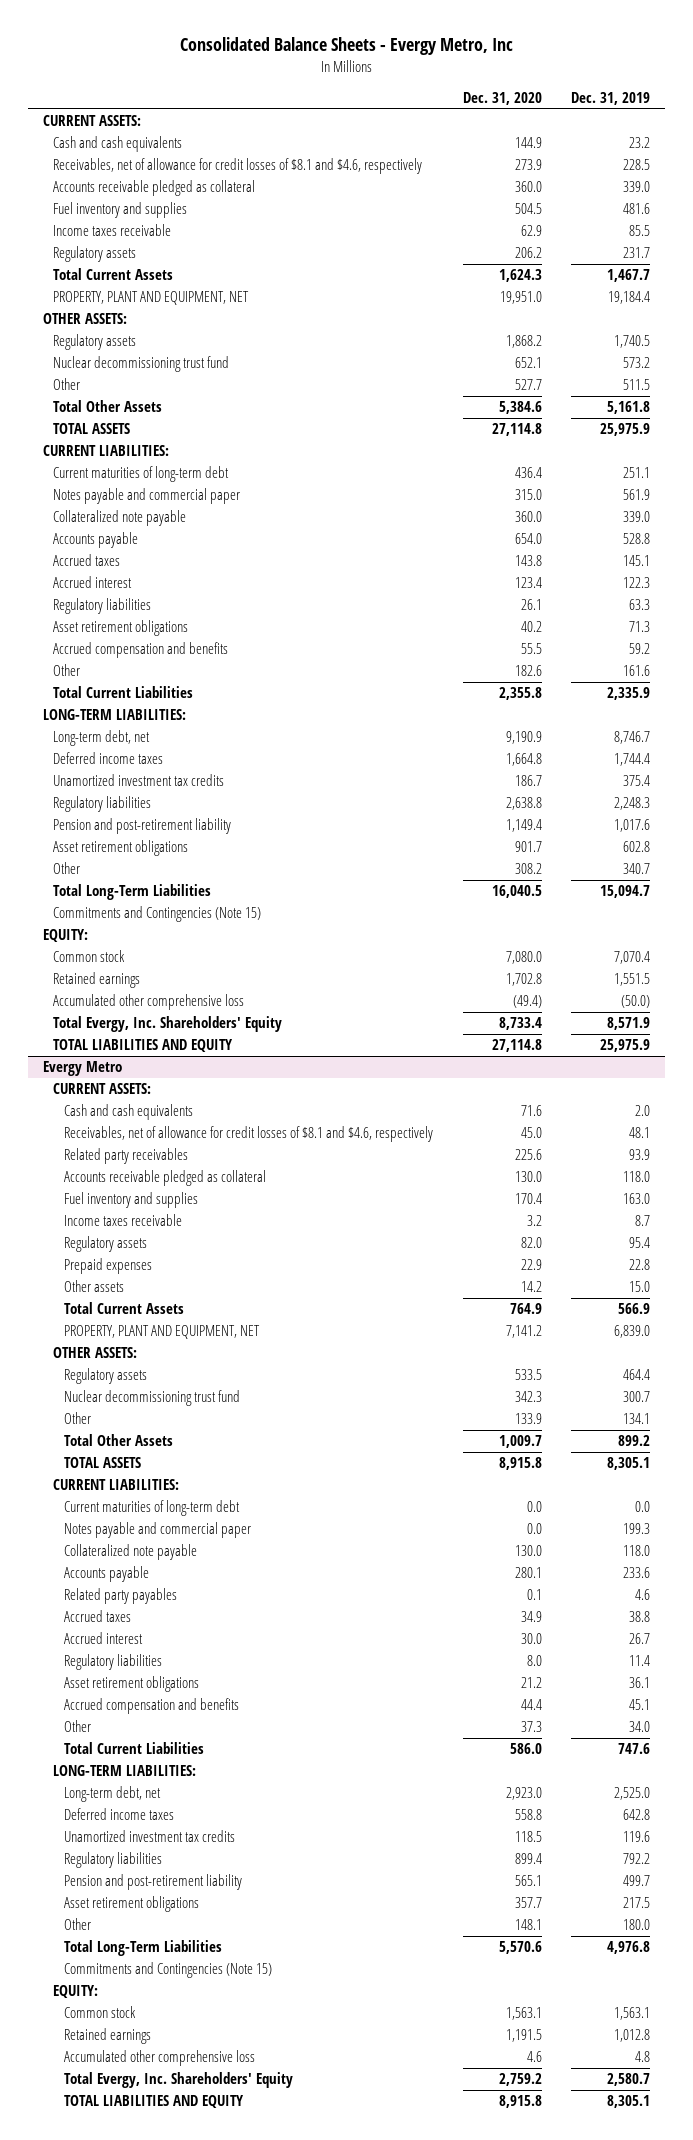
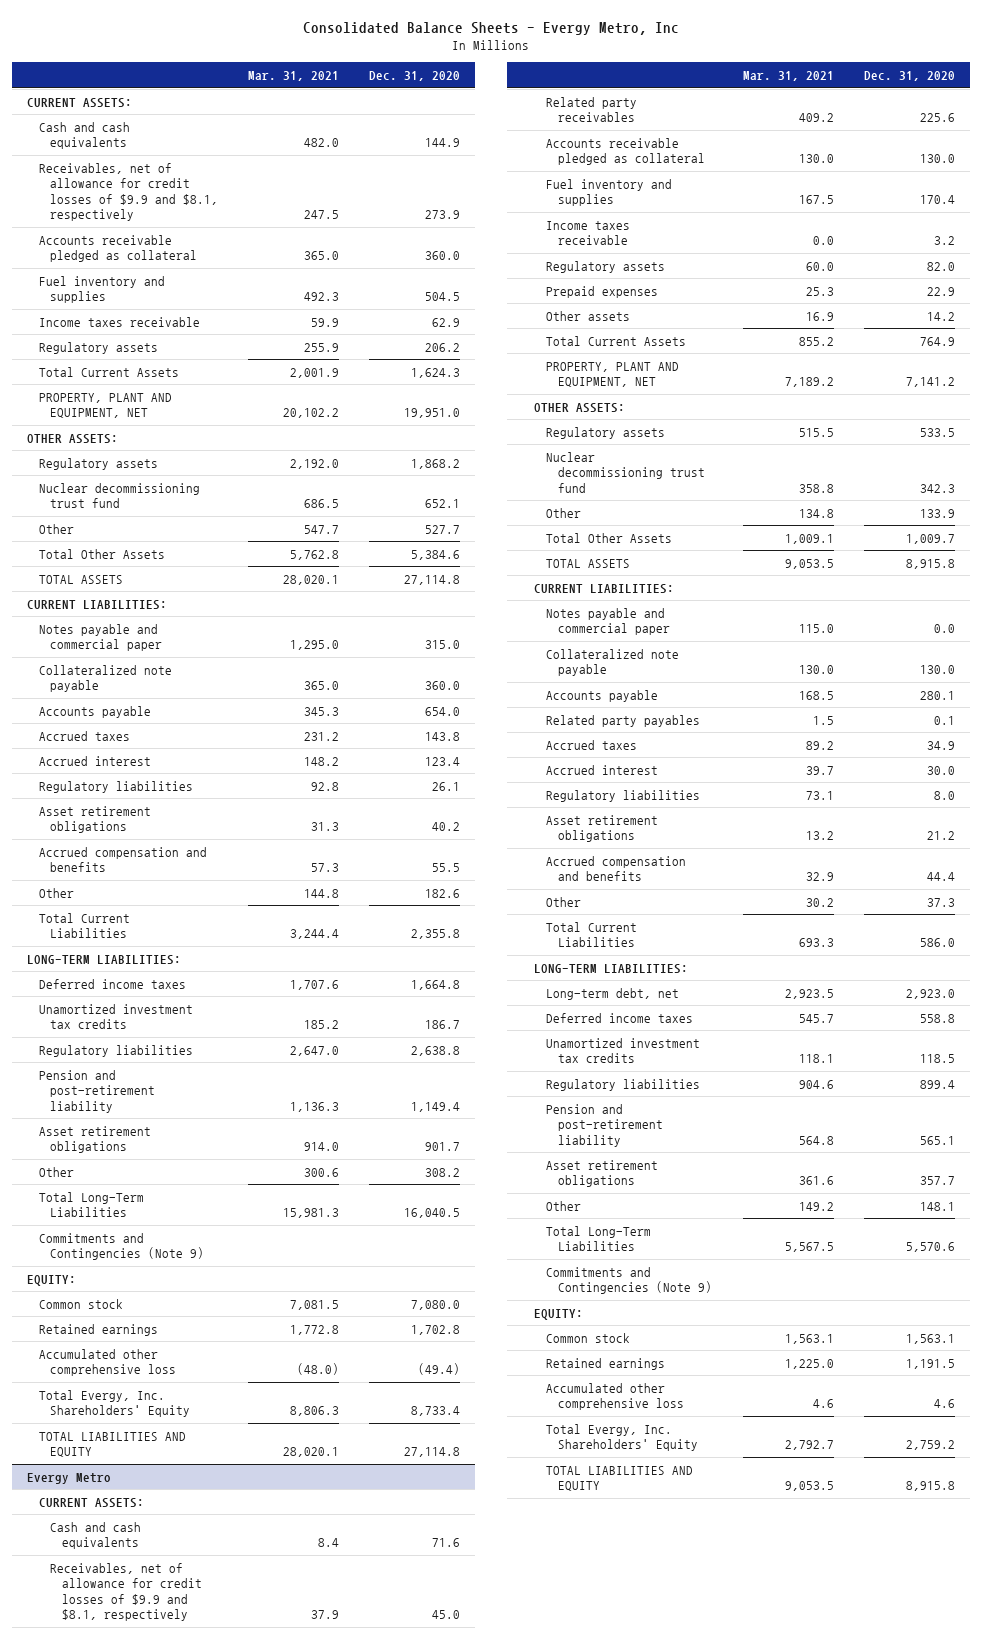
- | Dec. 31, 2020 | Dec. 31, 2019
+ | Mar. 31, 2021 | Dec. 31, 2020
- Receivables, net of allowance for credit losses of $8.1 and $4.6, respectively | 273.9 | 228.5
+ Receivables, net of allowance for credit losses of $9.9 and $8.1, respectively | 247.5 | 273.9
- Current maturities of long-term debt | 436.4 | 251.1
- Long-term debt, net | 9,190.9 | 8,746.7
- Commitments and Contingencies (Note 15)
+ Commitments and Contingencies (Note 9)
@ Evergy Metro
- Receivables, net of allowance for credit losses of $8.1 and $4.6, respectively | 45.0 | 48.1
+ Receivables, net of allowance for credit losses of $9.9 and $8.1, respectively | 37.9 | 45.0
- Current maturities of long-term debt | 0.0 | 0.0
- Commitments and Contingencies (Note 15)
+ Commitments and Contingencies (Note 9)

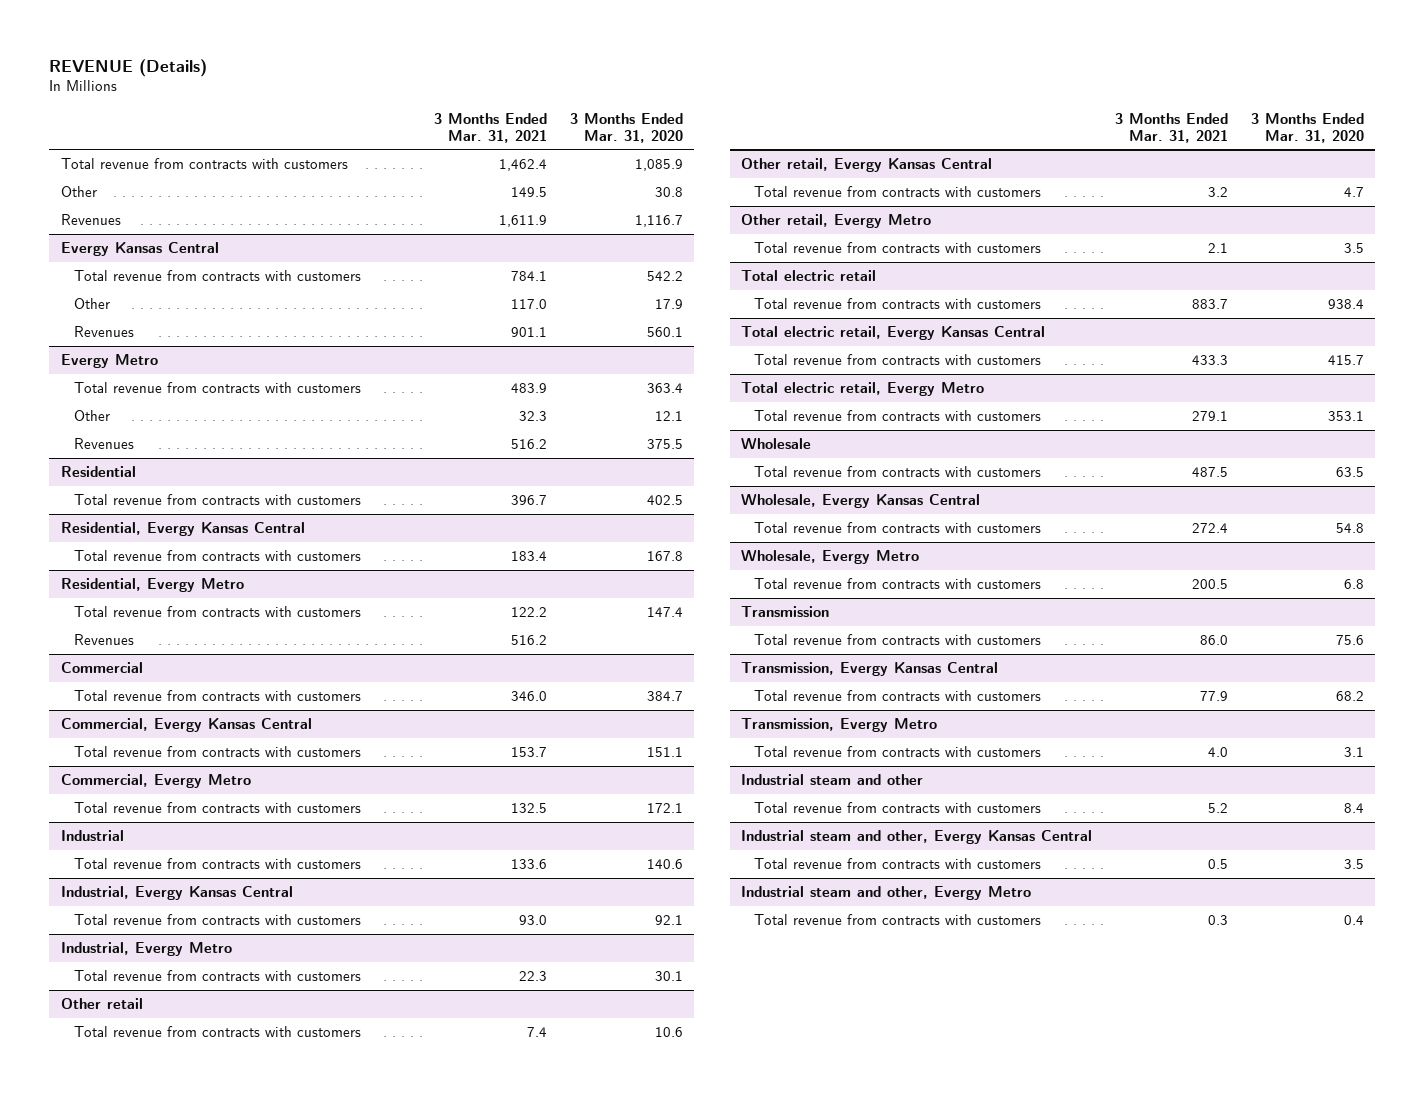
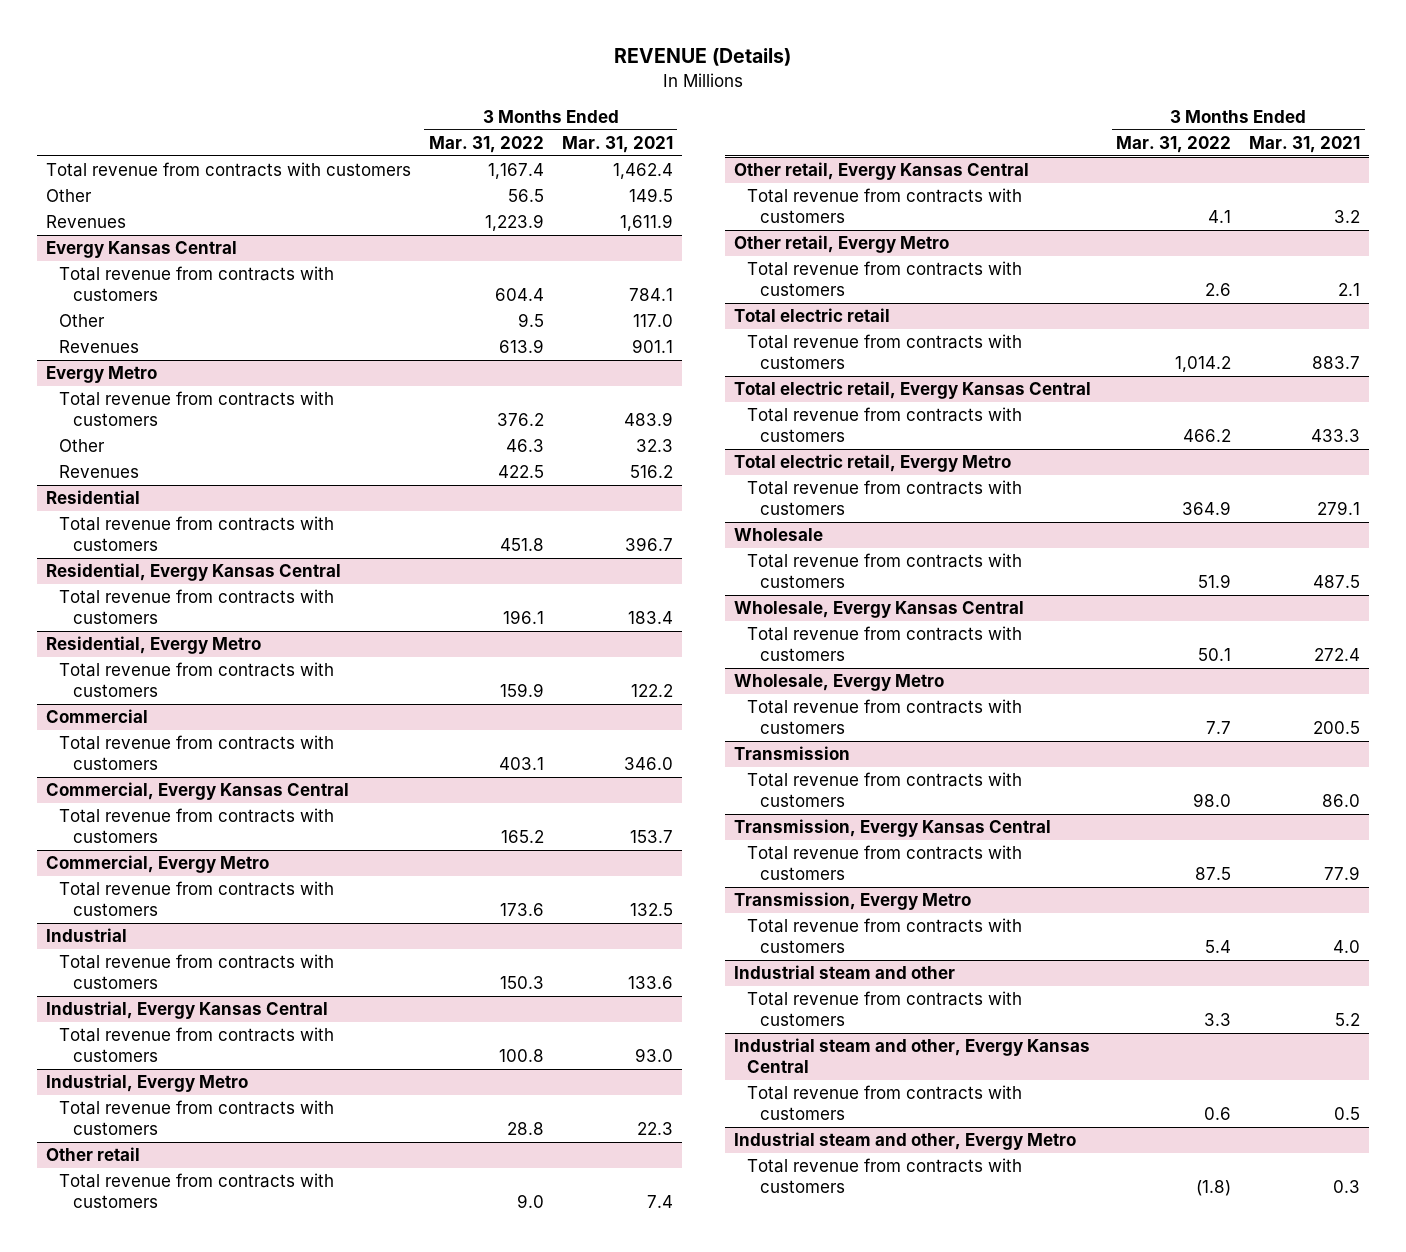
- | 3 Months Ended Mar. 31, 2021 | 3 Months Ended Mar. 31, 2020
+ | 3 Months Ended Mar. 31, 2022 | 3 Months Ended Mar. 31, 2021
@ Residential, Evergy Metro
- Revenues | 516.2 |

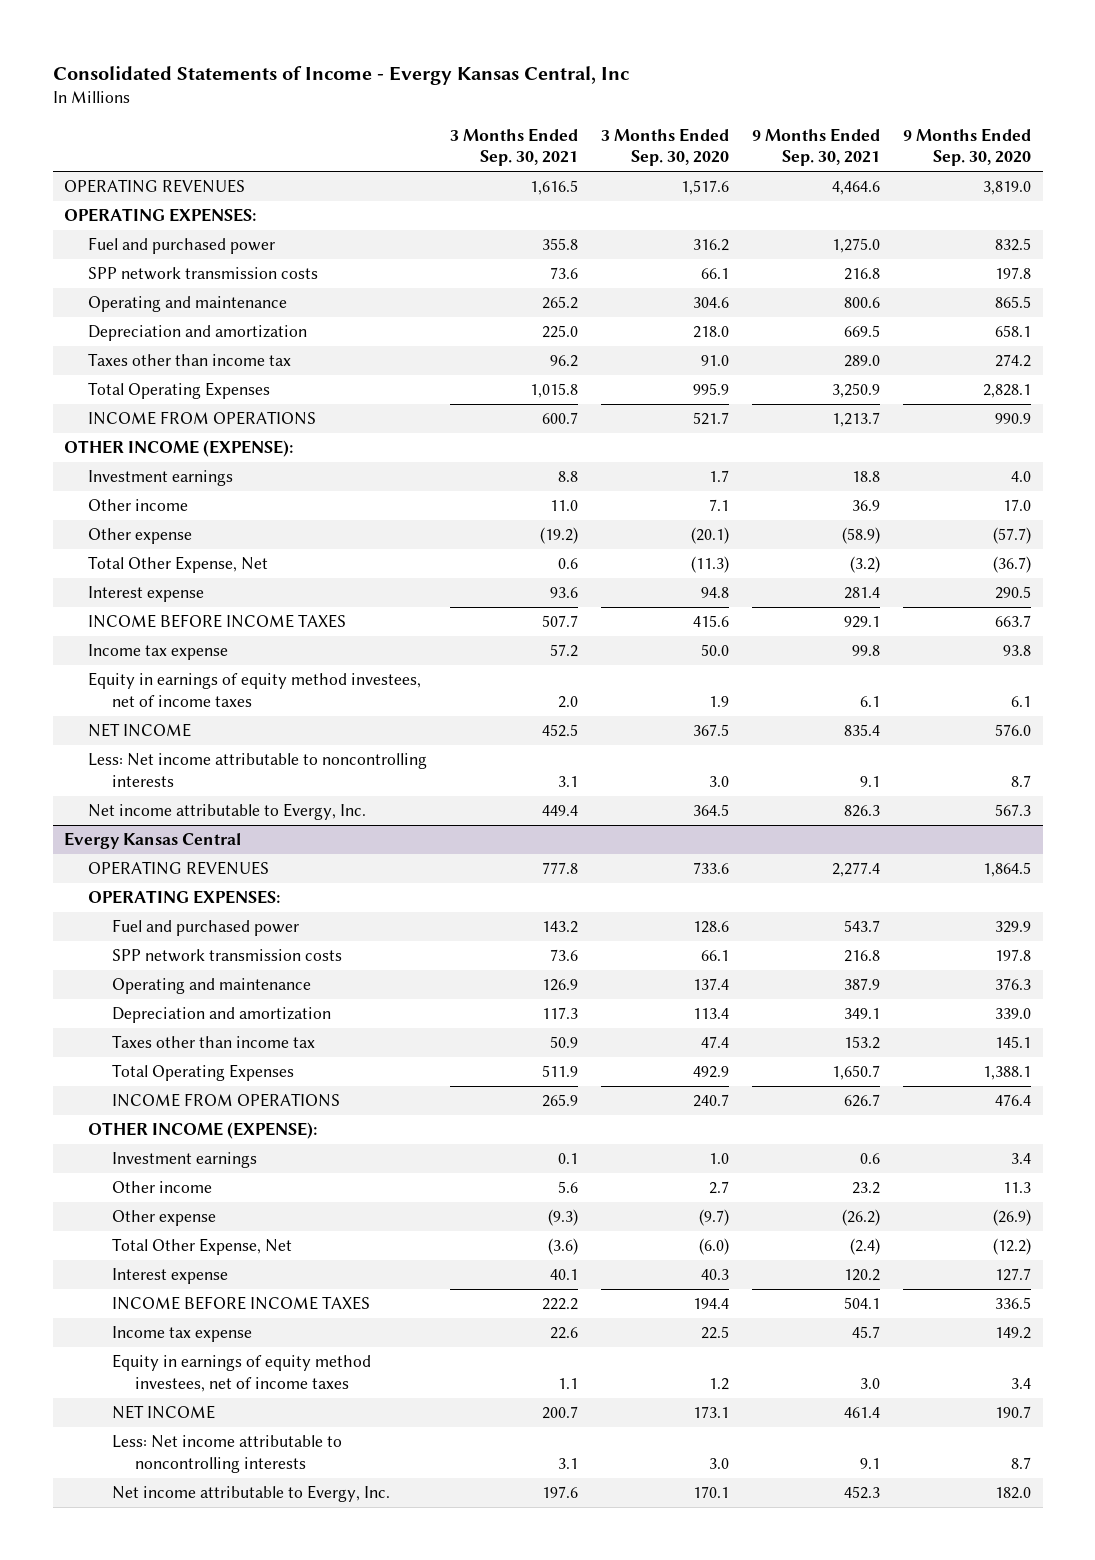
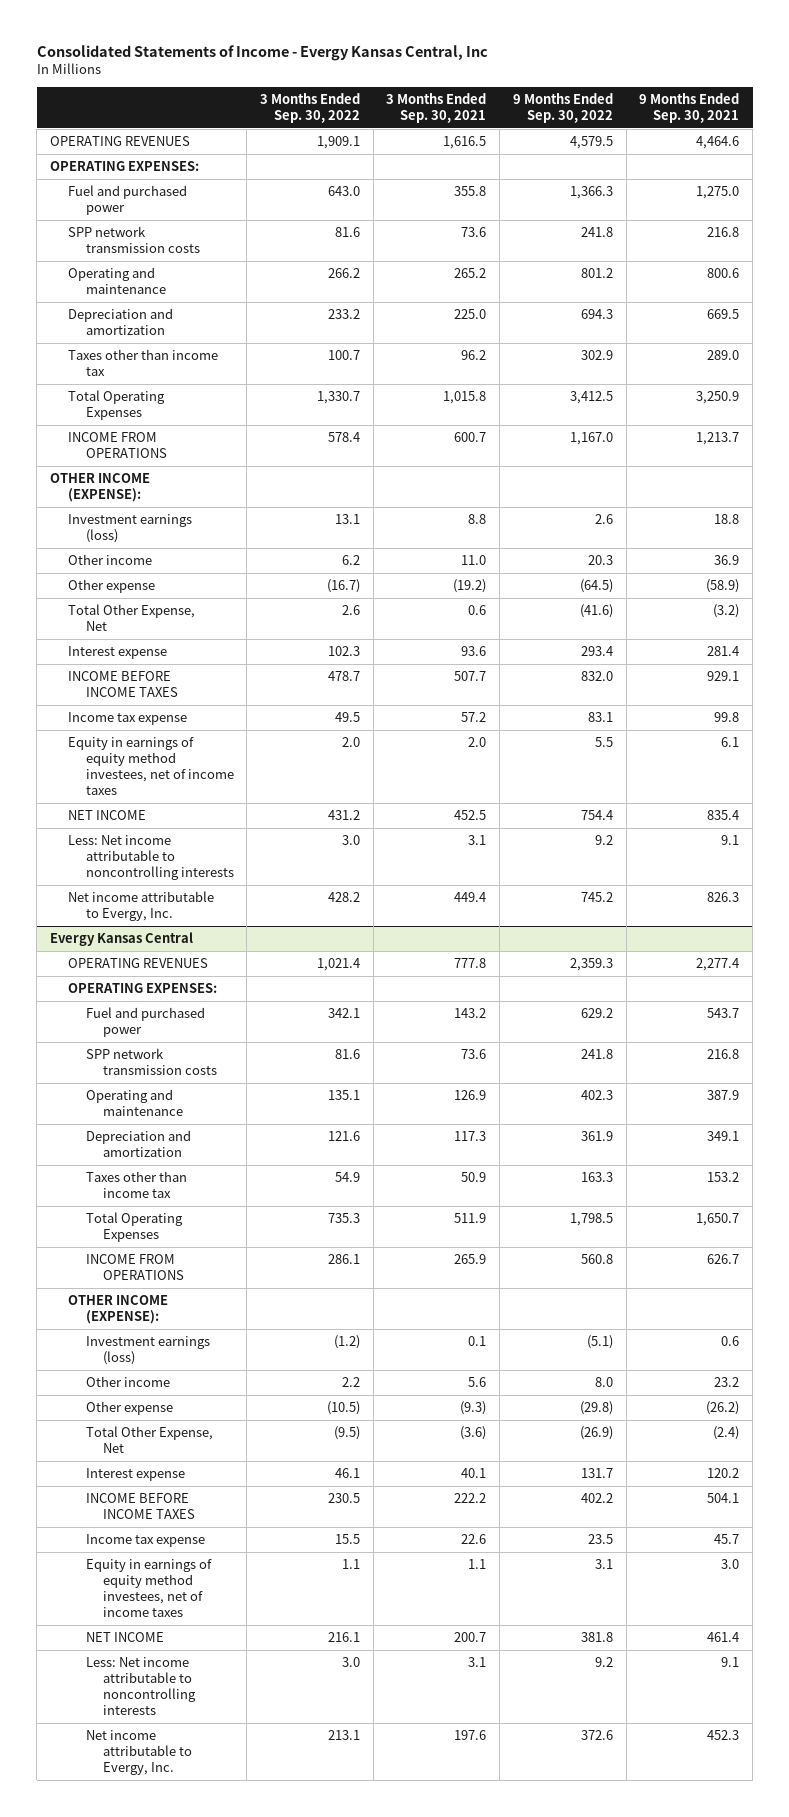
- | 3 Months Ended Sep. 30, 2021 | 3 Months Ended Sep. 30, 2020 | 9 Months Ended Sep. 30, 2021 | 9 Months Ended Sep. 30, 2020
+ | 3 Months Ended Sep. 30, 2022 | 3 Months Ended Sep. 30, 2021 | 9 Months Ended Sep. 30, 2022 | 9 Months Ended Sep. 30, 2021
- Investment earnings | 8.8 | 1.7 | 18.8 | 4.0
+ Investment earnings (loss) | 13.1 | 8.8 | 2.6 | 18.8
@ Evergy Kansas Central
- Investment earnings | 0.1 | 1.0 | 0.6 | 3.4
+ Investment earnings (loss) | (1.2) | 0.1 | (5.1) | 0.6

